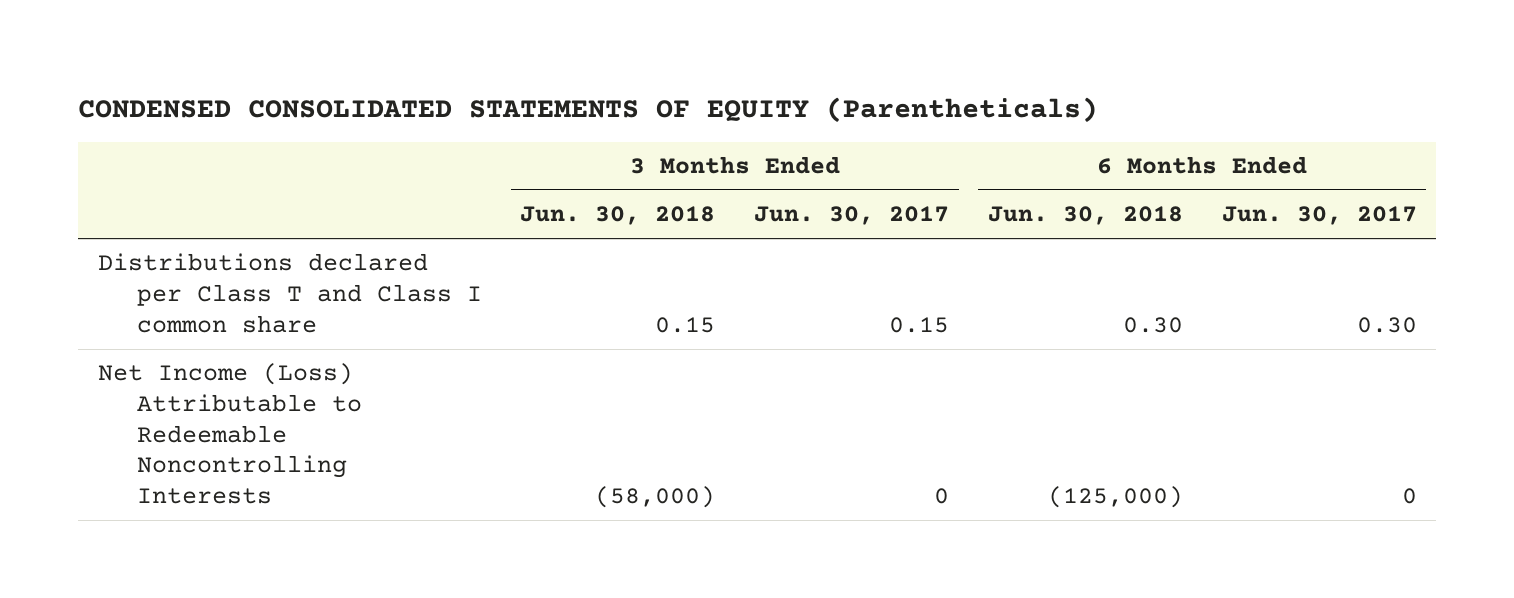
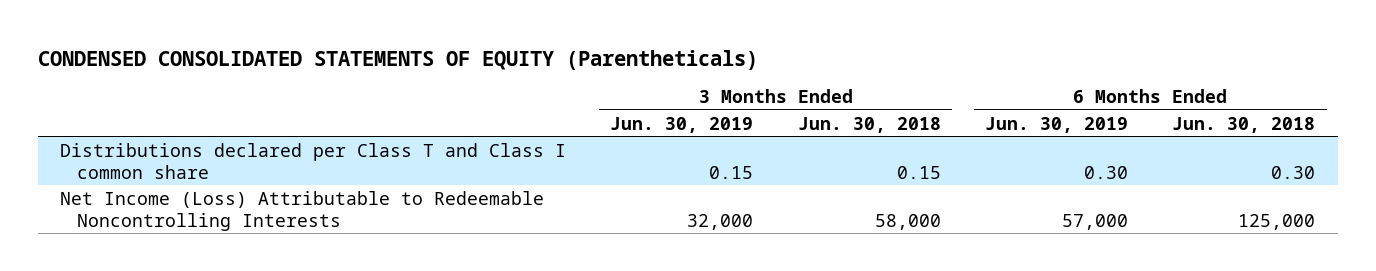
- | 3 Months Ended Jun. 30, 2018 | 3 Months Ended Jun. 30, 2017 | 6 Months Ended Jun. 30, 2018 | 6 Months Ended Jun. 30, 2017
+ | 3 Months Ended Jun. 30, 2019 | 3 Months Ended Jun. 30, 2018 | 6 Months Ended Jun. 30, 2019 | 6 Months Ended Jun. 30, 2018
- Net Income (Loss) Attributable to Redeemable Noncontrolling Interests | (58,000) | 0 | (125,000) | 0
+ Net Income (Loss) Attributable to Redeemable Noncontrolling Interests | 32,000 | 58,000 | 57,000 | 125,000

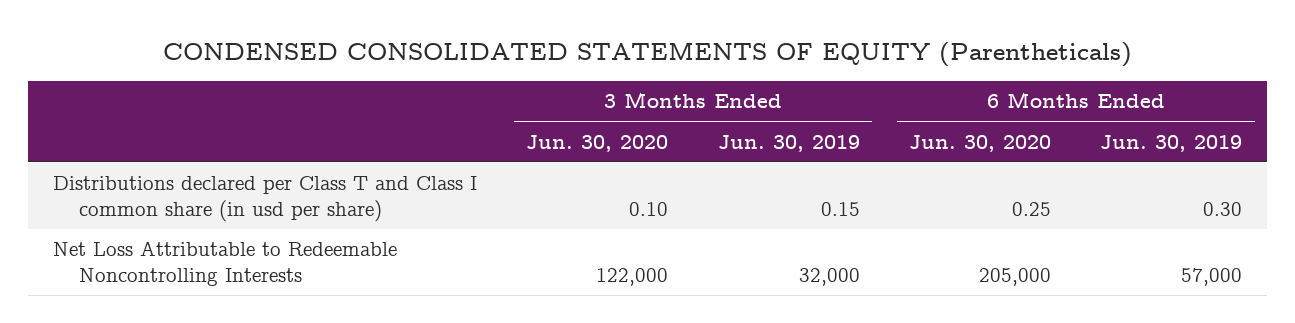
- | 3 Months Ended Jun. 30, 2019 | 3 Months Ended Jun. 30, 2018 | 6 Months Ended Jun. 30, 2019 | 6 Months Ended Jun. 30, 2018
+ | 3 Months Ended Jun. 30, 2020 | 3 Months Ended Jun. 30, 2019 | 6 Months Ended Jun. 30, 2020 | 6 Months Ended Jun. 30, 2019
- Distributions declared per Class T and Class I common share | 0.15 | 0.15 | 0.30 | 0.30
- Net Income (Loss) Attributable to Redeemable Noncontrolling Interests | 32,000 | 58,000 | 57,000 | 125,000
+ Distributions declared per Class T and Class I common share (in usd per share) | 0.10 | 0.15 | 0.25 | 0.30
+ Net Loss Attributable to Redeemable Noncontrolling Interests | 122,000 | 32,000 | 205,000 | 57,000

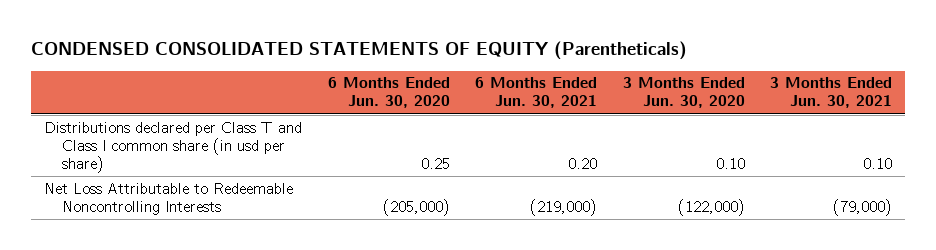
- | 3 Months Ended Jun. 30, 2020 | 3 Months Ended Jun. 30, 2019 | 6 Months Ended Jun. 30, 2020 | 6 Months Ended Jun. 30, 2019
+ | 6 Months Ended Jun. 30, 2020 | 6 Months Ended Jun. 30, 2021 | 3 Months Ended Jun. 30, 2020 | 3 Months Ended Jun. 30, 2021
- Net Loss Attributable to Redeemable Noncontrolling Interests | 122,000 | 32,000 | 205,000 | 57,000
+ Net Loss Attributable to Redeemable Noncontrolling Interests | (205,000) | (219,000) | (122,000) | (79,000)

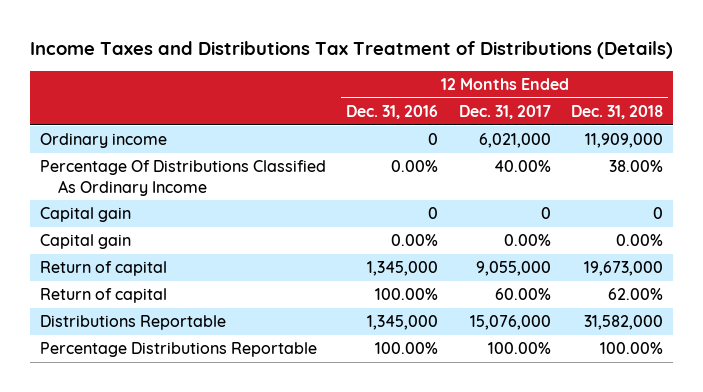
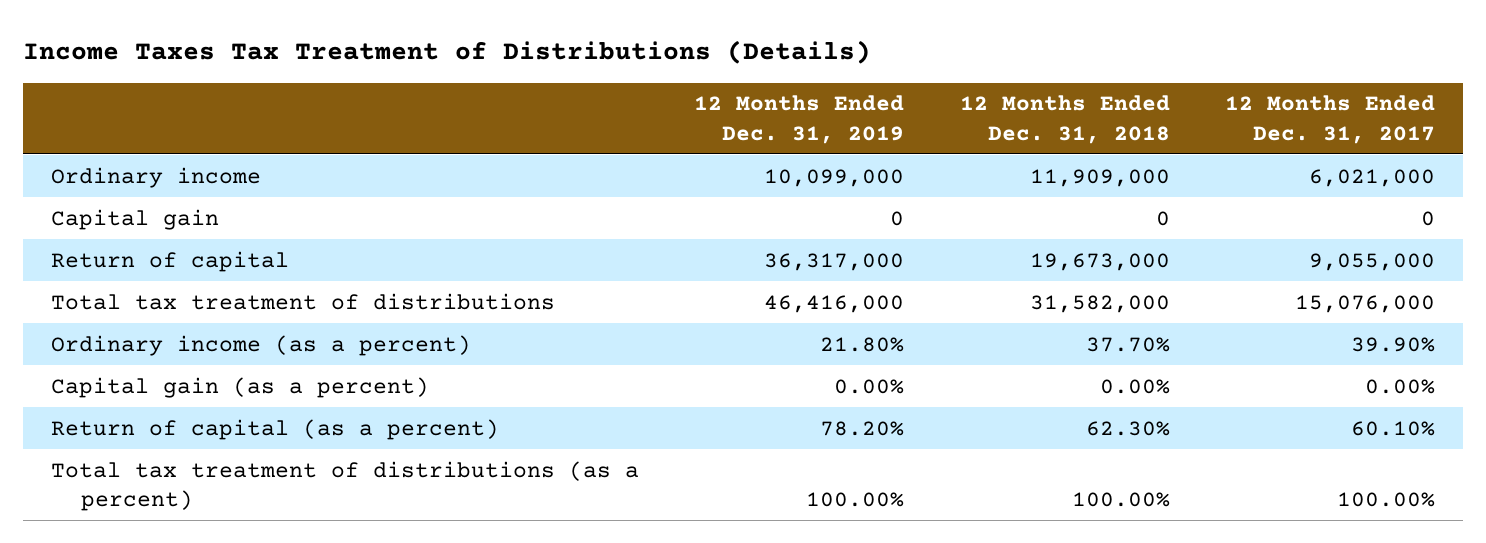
- Income Taxes and Distributions Tax Treatment of Distributions (Details)
+ Income Taxes Tax Treatment of Distributions (Details)
- | 12 Months Ended Dec. 31, 2016 | 12 Months Ended Dec. 31, 2017 | 12 Months Ended Dec. 31, 2018
+ | 12 Months Ended Dec. 31, 2019 | 12 Months Ended Dec. 31, 2018 | 12 Months Ended Dec. 31, 2017
- Percentage Of Distributions Classified As Ordinary Income | 0.00% | 40.00% | 38.00%
- Capital gain | 0.00% | 0.00% | 0.00%
- Return of capital | 100.00% | 60.00% | 62.00%
- Distributions Reportable | 1,345,000 | 15,076,000 | 31,582,000
- Percentage Distributions Reportable | 100.00% | 100.00% | 100.00%
+ Total tax treatment of distributions | 46,416,000 | 31,582,000 | 15,076,000
+ Ordinary income (as a percent) | 21.80% | 37.70% | 39.90%
+ Capital gain (as a percent) | 0.00% | 0.00% | 0.00%
+ Return of capital (as a percent) | 78.20% | 62.30% | 60.10%
+ Total tax treatment of distributions (as a percent) | 100.00% | 100.00% | 100.00%

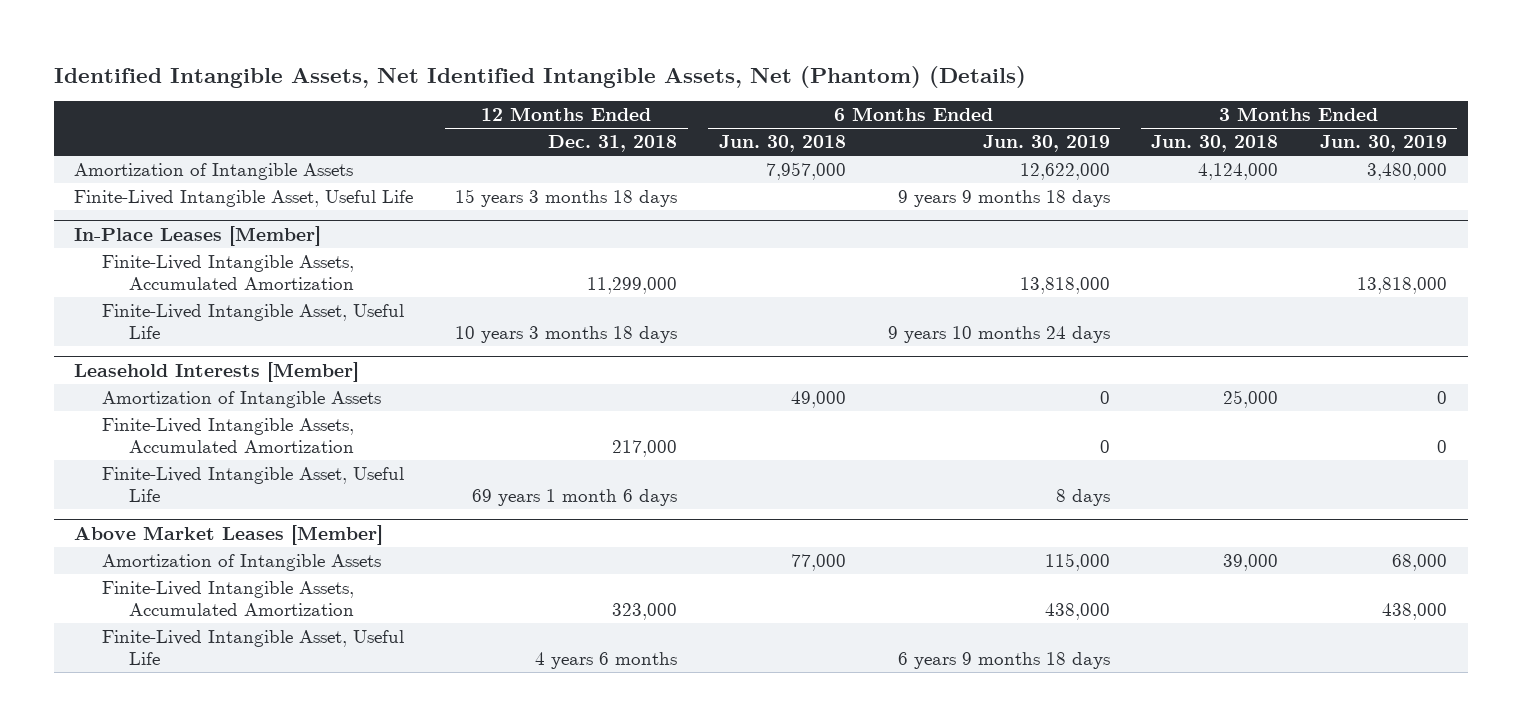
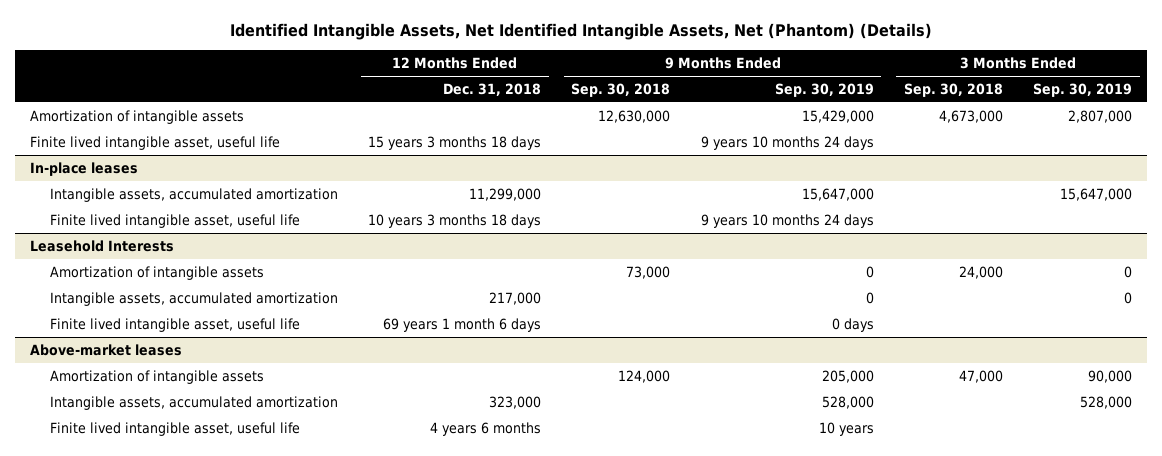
- | 12 Months Ended Dec. 31, 2018 | 6 Months Ended Jun. 30, 2018 | 6 Months Ended Jun. 30, 2019 | 3 Months Ended Jun. 30, 2018 | 3 Months Ended Jun. 30, 2019
+ | 12 Months Ended Dec. 31, 2018 | 9 Months Ended Sep. 30, 2018 | 9 Months Ended Sep. 30, 2019 | 3 Months Ended Sep. 30, 2018 | 3 Months Ended Sep. 30, 2019
- Amortization of Intangible Assets | | 7,957,000 | 12,622,000 | 4,124,000 | 3,480,000
- Finite-Lived Intangible Asset, Useful Life | 15 years 3 months 18 days | | 9 years 9 months 18 days | |
- In-Place Leases [Member]
- Finite-Lived Intangible Assets, Accumulated Amortization | 11,299,000 | | 13,818,000 | | 13,818,000
- Finite-Lived Intangible Asset, Useful Life | 10 years 3 months 18 days | | 9 years 10 months 24 days | |
- Leasehold Interests [Member]
- Amortization of Intangible Assets | | 49,000 | 0 | 25,000 | 0
- Finite-Lived Intangible Assets, Accumulated Amortization | 217,000 | | 0 | | 0
- Finite-Lived Intangible Asset, Useful Life | 69 years 1 month 6 days | | 8 days | |
- Above Market Leases [Member]
- Amortization of Intangible Assets | | 77,000 | 115,000 | 39,000 | 68,000
- Finite-Lived Intangible Assets, Accumulated Amortization | 323,000 | | 438,000 | | 438,000
- Finite-Lived Intangible Asset, Useful Life | 4 years 6 months | | 6 years 9 months 18 days | |
+ Amortization of intangible assets | | 12,630,000 | 15,429,000 | 4,673,000 | 2,807,000
+ Finite lived intangible asset, useful life | 15 years 3 months 18 days | | 9 years 10 months 24 days | |
+ In-place leases
+ Intangible assets, accumulated amortization | 11,299,000 | | 15,647,000 | | 15,647,000
+ Finite lived intangible asset, useful life | 10 years 3 months 18 days | | 9 years 10 months 24 days | |
+ Leasehold Interests
+ Amortization of intangible assets | | 73,000 | 0 | 24,000 | 0
+ Intangible assets, accumulated amortization | 217,000 | | 0 | | 0
+ Finite lived intangible asset, useful life | 69 years 1 month 6 days | | 0 days | |
+ Above-market leases
+ Amortization of intangible assets | | 124,000 | 205,000 | 47,000 | 90,000
+ Intangible assets, accumulated amortization | 323,000 | | 528,000 | | 528,000
+ Finite lived intangible asset, useful life | 4 years 6 months | | 10 years | |

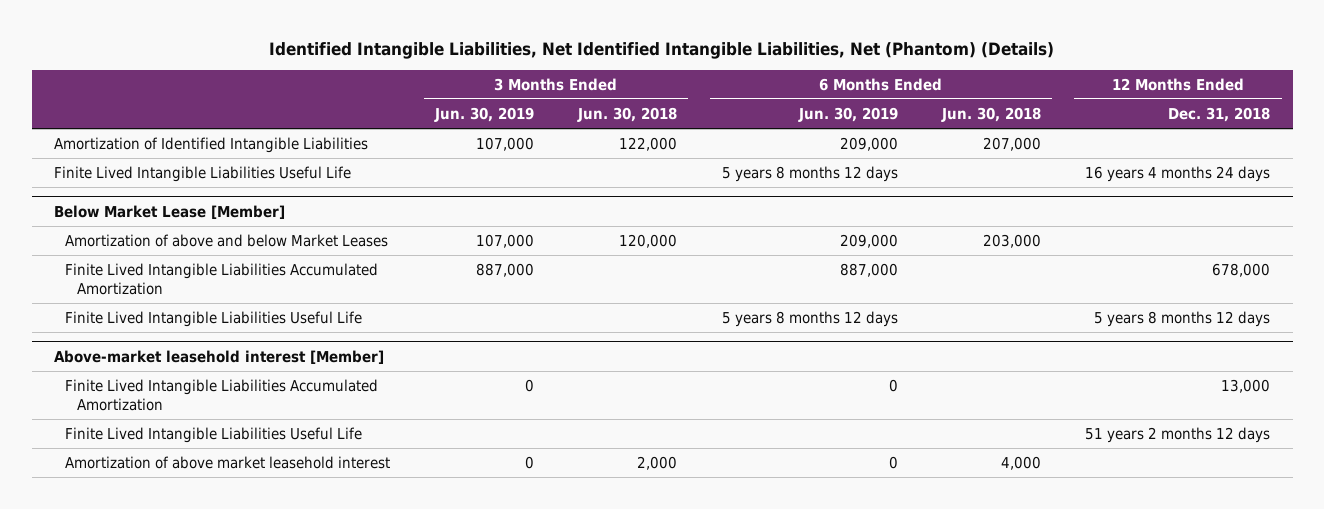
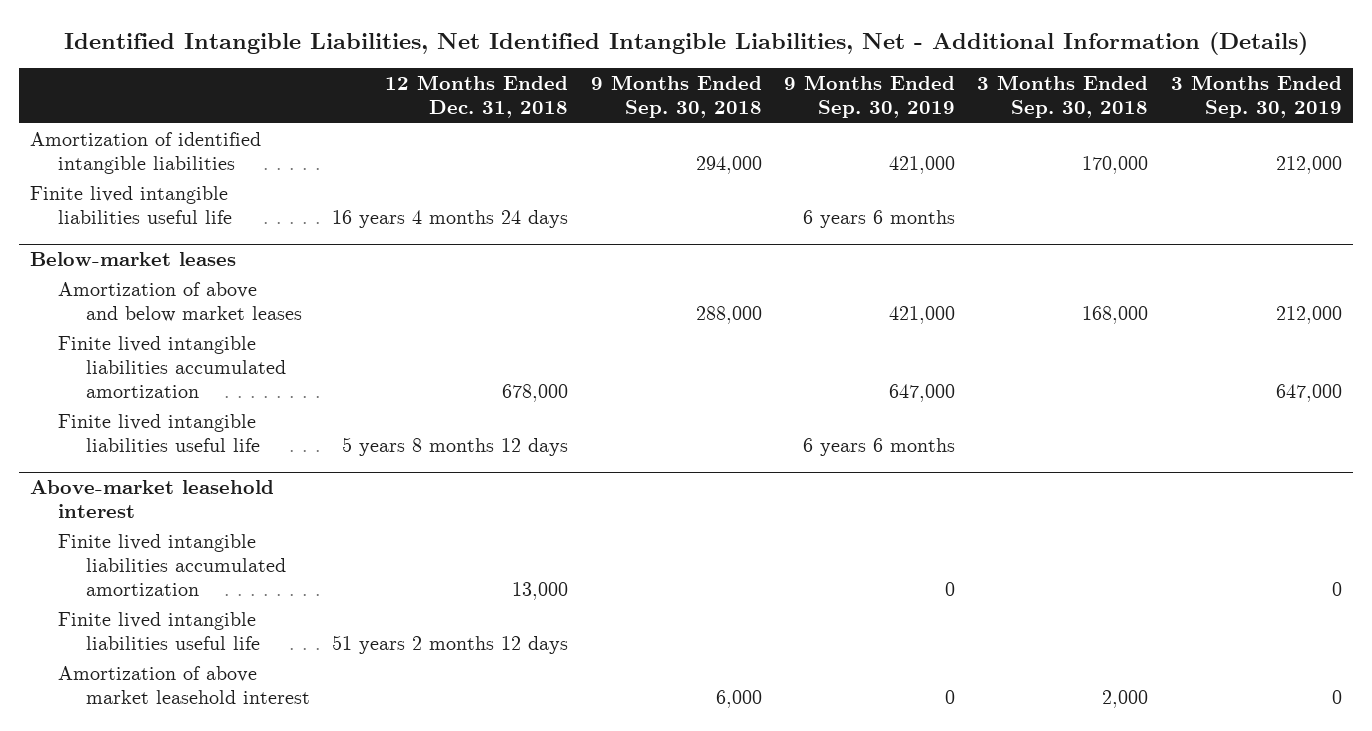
- Identified Intangible Liabilities, Net Identified Intangible Liabilities, Net (Phantom) (Details)
+ Identified Intangible Liabilities, Net Identified Intangible Liabilities, Net - Additional Information (Details)
- | 3 Months Ended Jun. 30, 2019 | 3 Months Ended Jun. 30, 2018 | 6 Months Ended Jun. 30, 2019 | 6 Months Ended Jun. 30, 2018 | 12 Months Ended Dec. 31, 2018
+ | 12 Months Ended Dec. 31, 2018 | 9 Months Ended Sep. 30, 2018 | 9 Months Ended Sep. 30, 2019 | 3 Months Ended Sep. 30, 2018 | 3 Months Ended Sep. 30, 2019
- Amortization of Identified Intangible Liabilities | 107,000 | 122,000 | 209,000 | 207,000 |
- Finite Lived Intangible Liabilities Useful Life | | | 5 years 8 months 12 days | | 16 years 4 months 24 days
- Below Market Lease [Member]
- Amortization of above and below Market Leases | 107,000 | 120,000 | 209,000 | 203,000 |
- Finite Lived Intangible Liabilities Accumulated Amortization | 887,000 | | 887,000 | | 678,000
- Finite Lived Intangible Liabilities Useful Life | | | 5 years 8 months 12 days | | 5 years 8 months 12 days
- Above-market leasehold interest [Member]
- Finite Lived Intangible Liabilities Accumulated Amortization | 0 | | 0 | | 13,000
- Finite Lived Intangible Liabilities Useful Life | | | | | 51 years 2 months 12 days
+ Amortization of identified intangible liabilities | | 294,000 | 421,000 | 170,000 | 212,000
+ Finite lived intangible liabilities useful life | 16 years 4 months 24 days | | 6 years 6 months | |
+ Below-market leases
+ Amortization of above and below market leases | | 288,000 | 421,000 | 168,000 | 212,000
+ Finite lived intangible liabilities accumulated amortization | 678,000 | | 647,000 | | 647,000
+ Finite lived intangible liabilities useful life | 5 years 8 months 12 days | | 6 years 6 months | |
+ Above-market leasehold interest
+ Finite lived intangible liabilities accumulated amortization | 13,000 | | 0 | | 0
+ Finite lived intangible liabilities useful life | 51 years 2 months 12 days | | | |

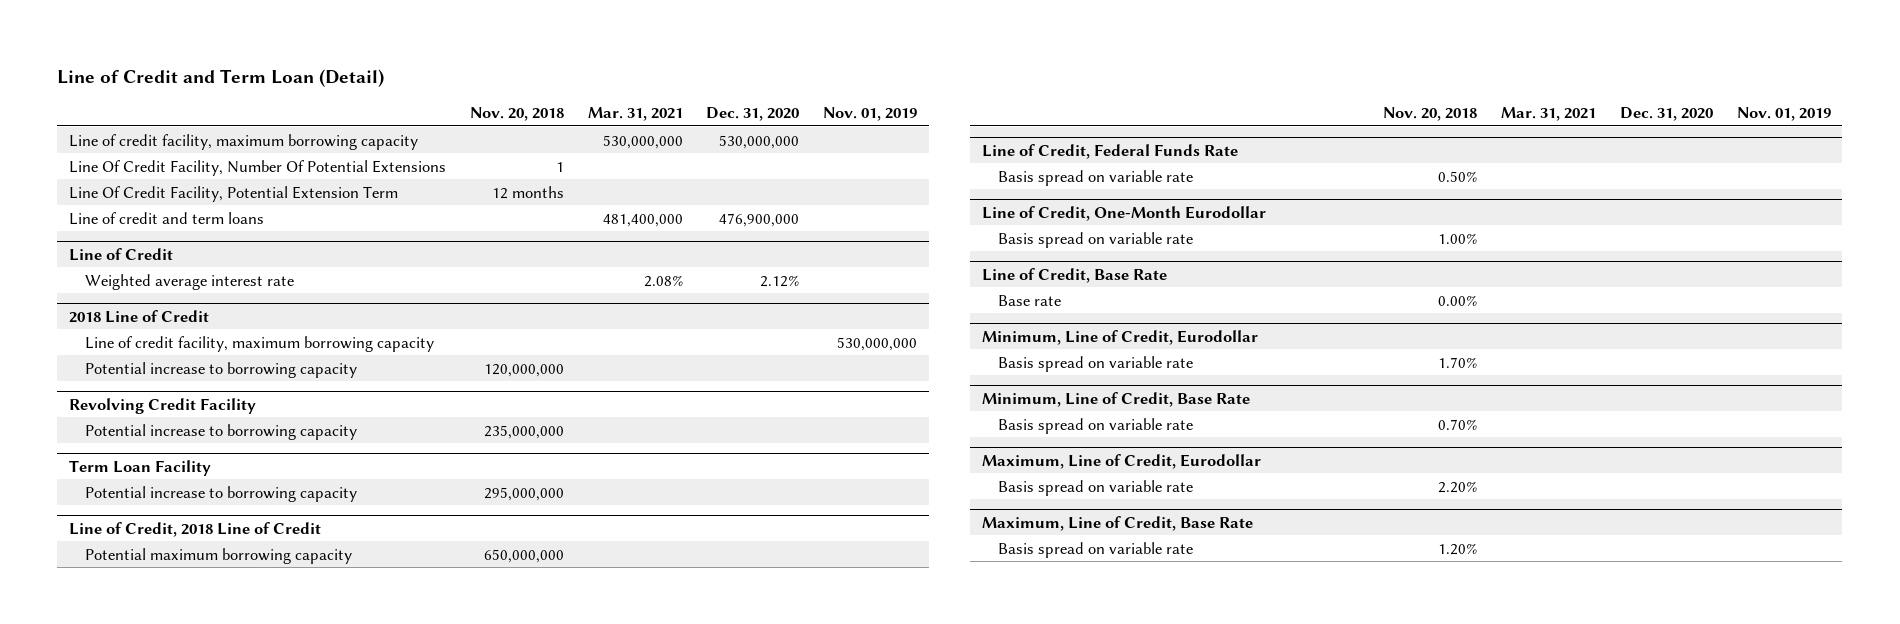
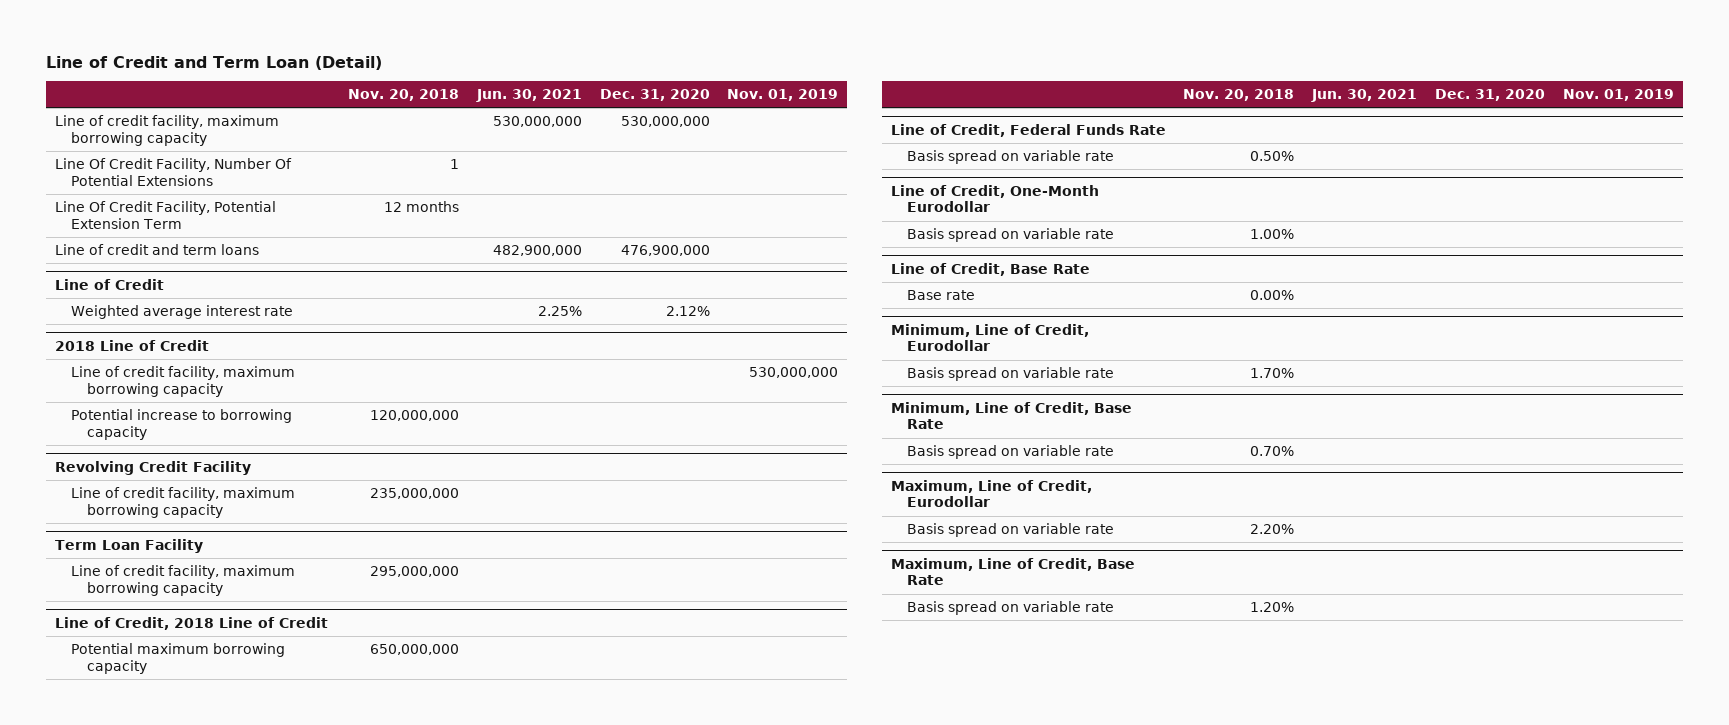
- | Nov. 20, 2018 | Mar. 31, 2021 | Dec. 31, 2020 | Nov. 01, 2019
+ | Nov. 20, 2018 | Jun. 30, 2021 | Dec. 31, 2020 | Nov. 01, 2019
@ Revolving Credit Facility
- Potential increase to borrowing capacity | 235,000,000 | | |
+ Line of credit facility, maximum borrowing capacity | 235,000,000 | | |
@ Term Loan Facility
- Potential increase to borrowing capacity | 295,000,000 | | |
+ Line of credit facility, maximum borrowing capacity | 295,000,000 | | |

